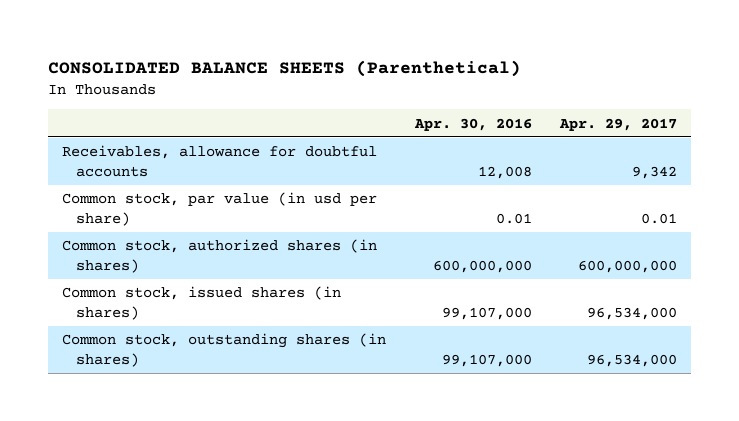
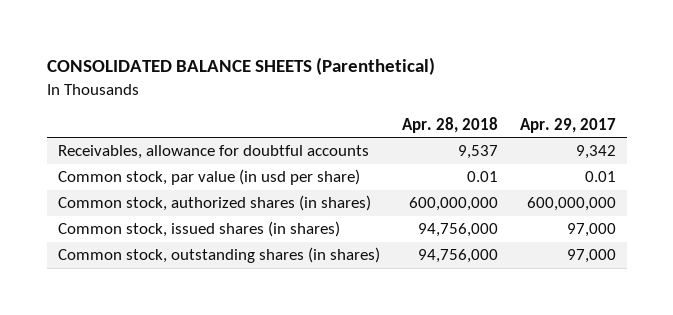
- | Apr. 30, 2016 | Apr. 29, 2017
+ | Apr. 28, 2018 | Apr. 29, 2017
- Common stock, issued shares (in shares) | 99,107,000 | 96,534,000
- Common stock, outstanding shares (in shares) | 99,107,000 | 96,534,000
+ Common stock, issued shares (in shares) | 94,756,000 | 97,000
+ Common stock, outstanding shares (in shares) | 94,756,000 | 97,000

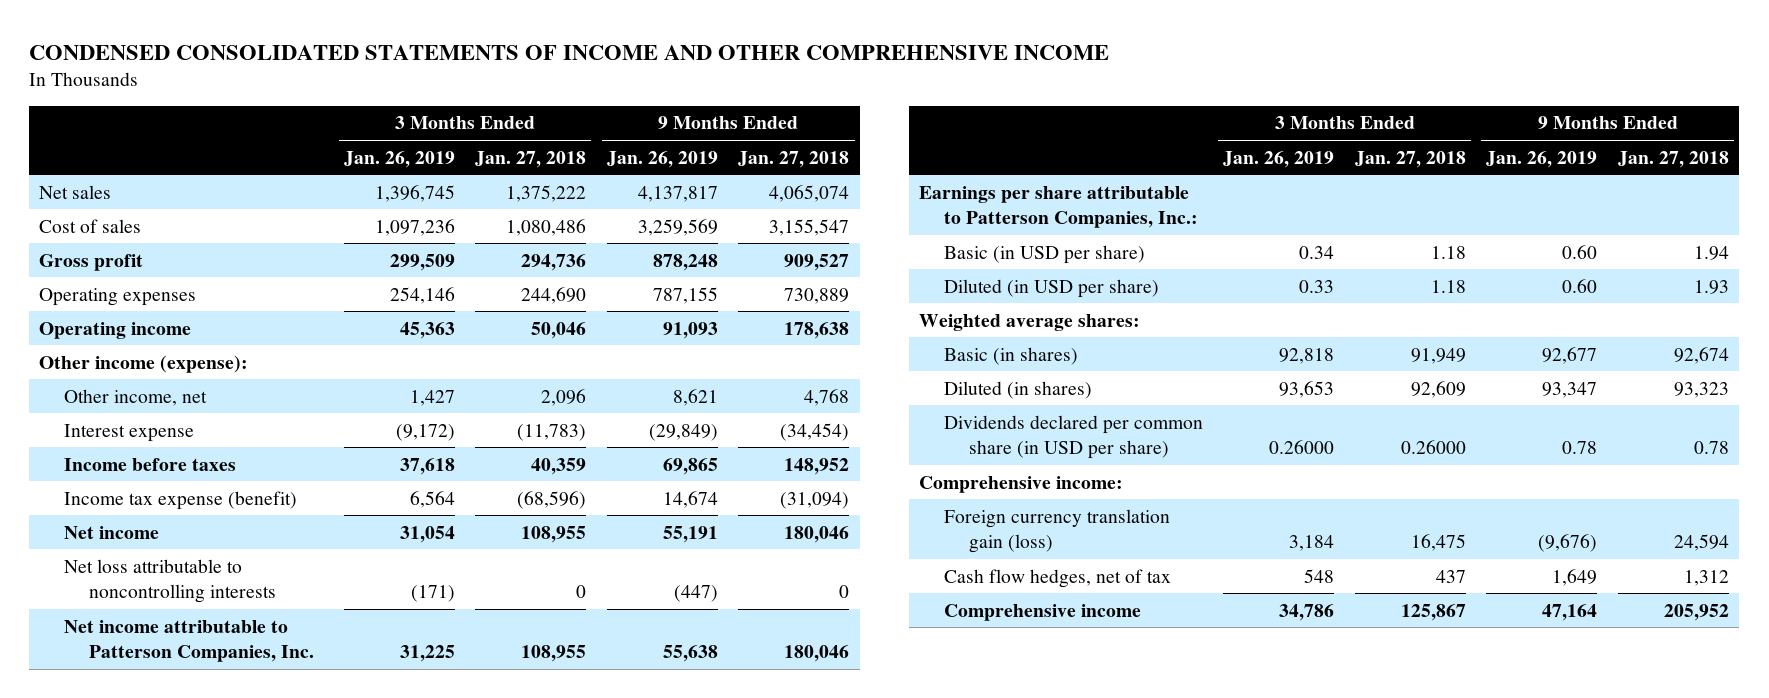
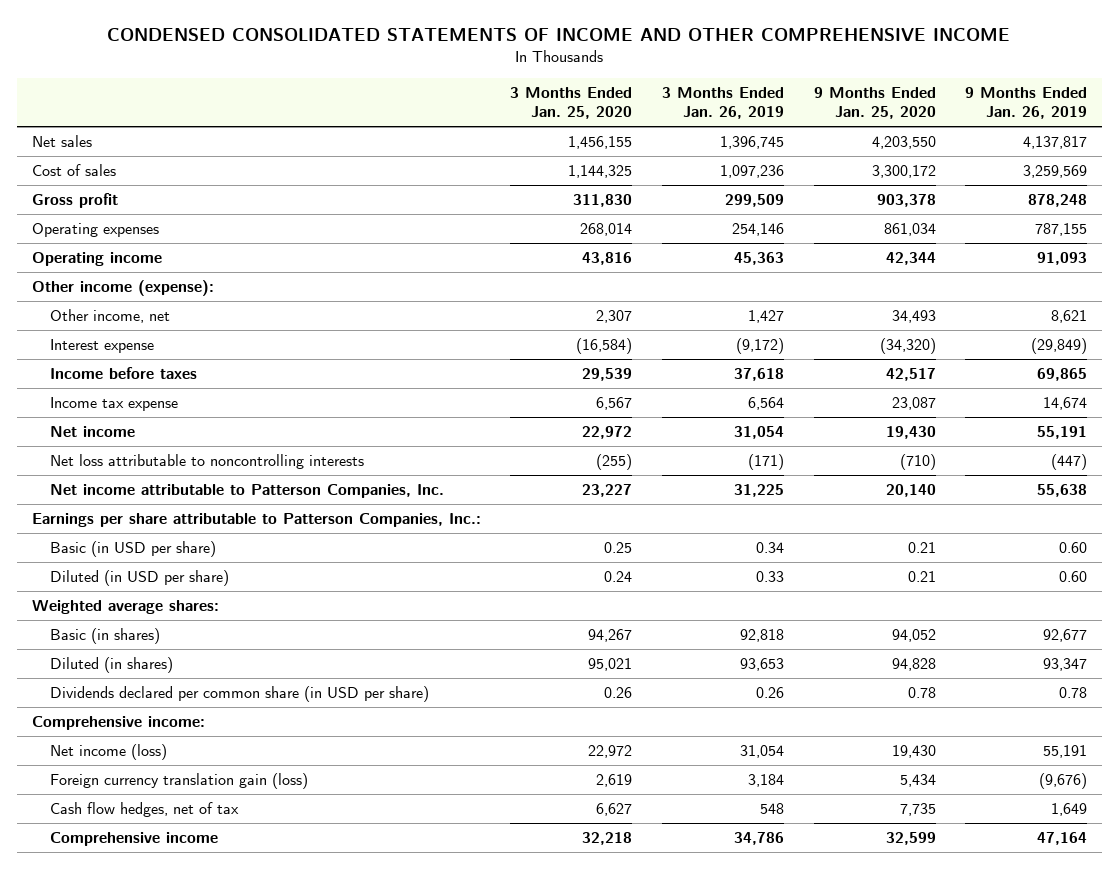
- | 3 Months Ended Jan. 26, 2019 | 3 Months Ended Jan. 27, 2018 | 9 Months Ended Jan. 26, 2019 | 9 Months Ended Jan. 27, 2018
+ | 3 Months Ended Jan. 25, 2020 | 3 Months Ended Jan. 26, 2019 | 9 Months Ended Jan. 25, 2020 | 9 Months Ended Jan. 26, 2019
- Income tax expense (benefit) | 6,564 | (68,596) | 14,674 | (31,094)
+ Income tax expense | 6,567 | 6,564 | 23,087 | 14,674
- Dividends declared per common share (in USD per share) | 0.26000 | 0.26000 | 0.78 | 0.78
+ Dividends declared per common share (in USD per share) | 0.26 | 0.26 | 0.78 | 0.78
+ Net income (loss) | 22,972 | 31,054 | 19,430 | 55,191

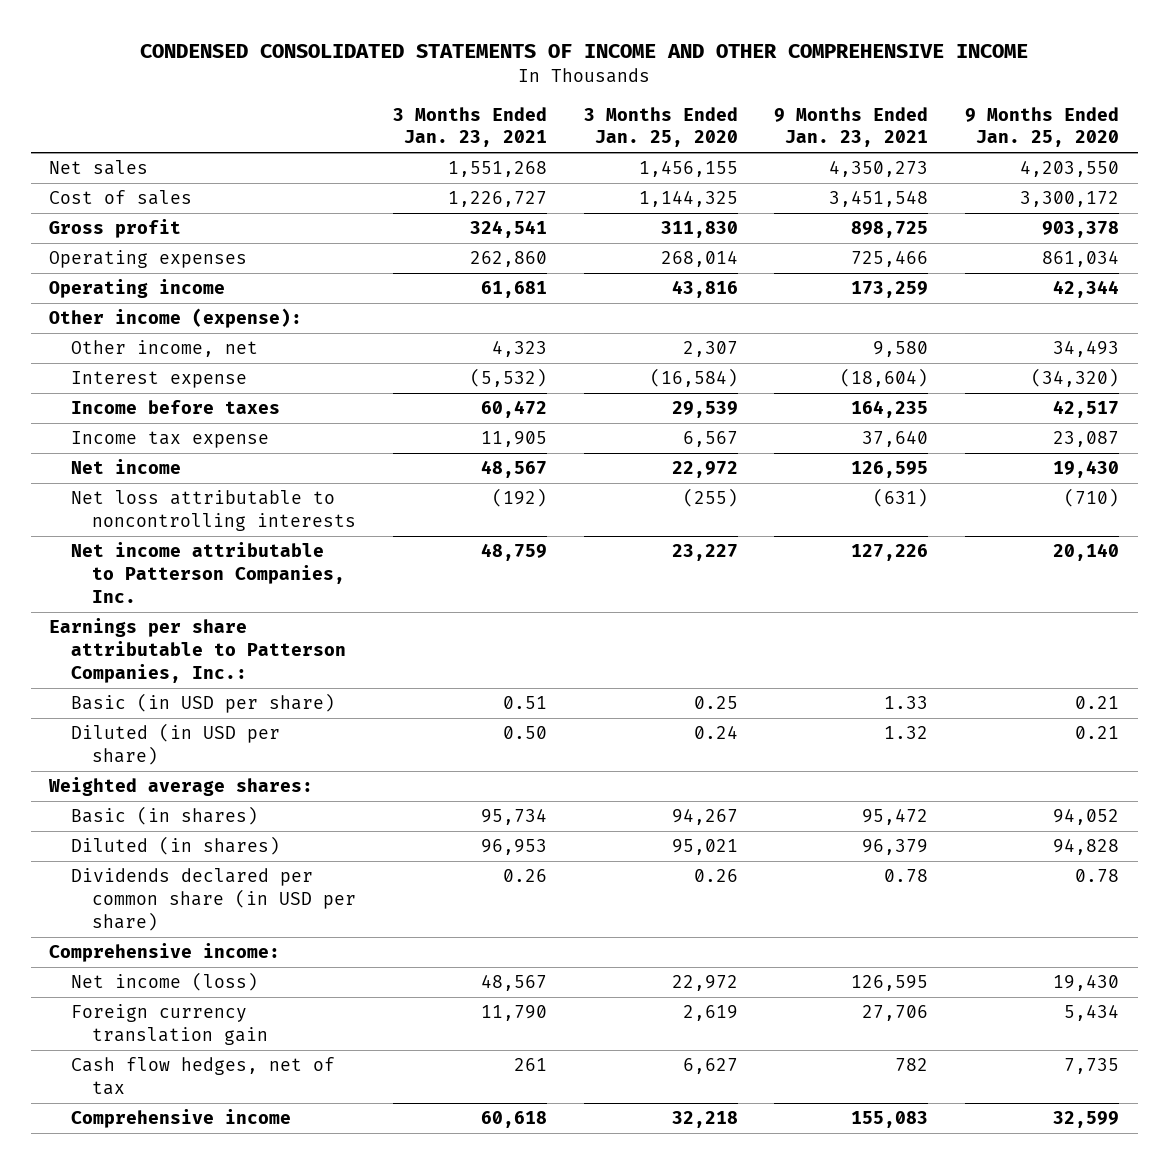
- | 3 Months Ended Jan. 25, 2020 | 3 Months Ended Jan. 26, 2019 | 9 Months Ended Jan. 25, 2020 | 9 Months Ended Jan. 26, 2019
+ | 3 Months Ended Jan. 23, 2021 | 3 Months Ended Jan. 25, 2020 | 9 Months Ended Jan. 23, 2021 | 9 Months Ended Jan. 25, 2020
- Foreign currency translation gain (loss) | 2,619 | 3,184 | 5,434 | (9,676)
+ Foreign currency translation gain | 11,790 | 2,619 | 27,706 | 5,434

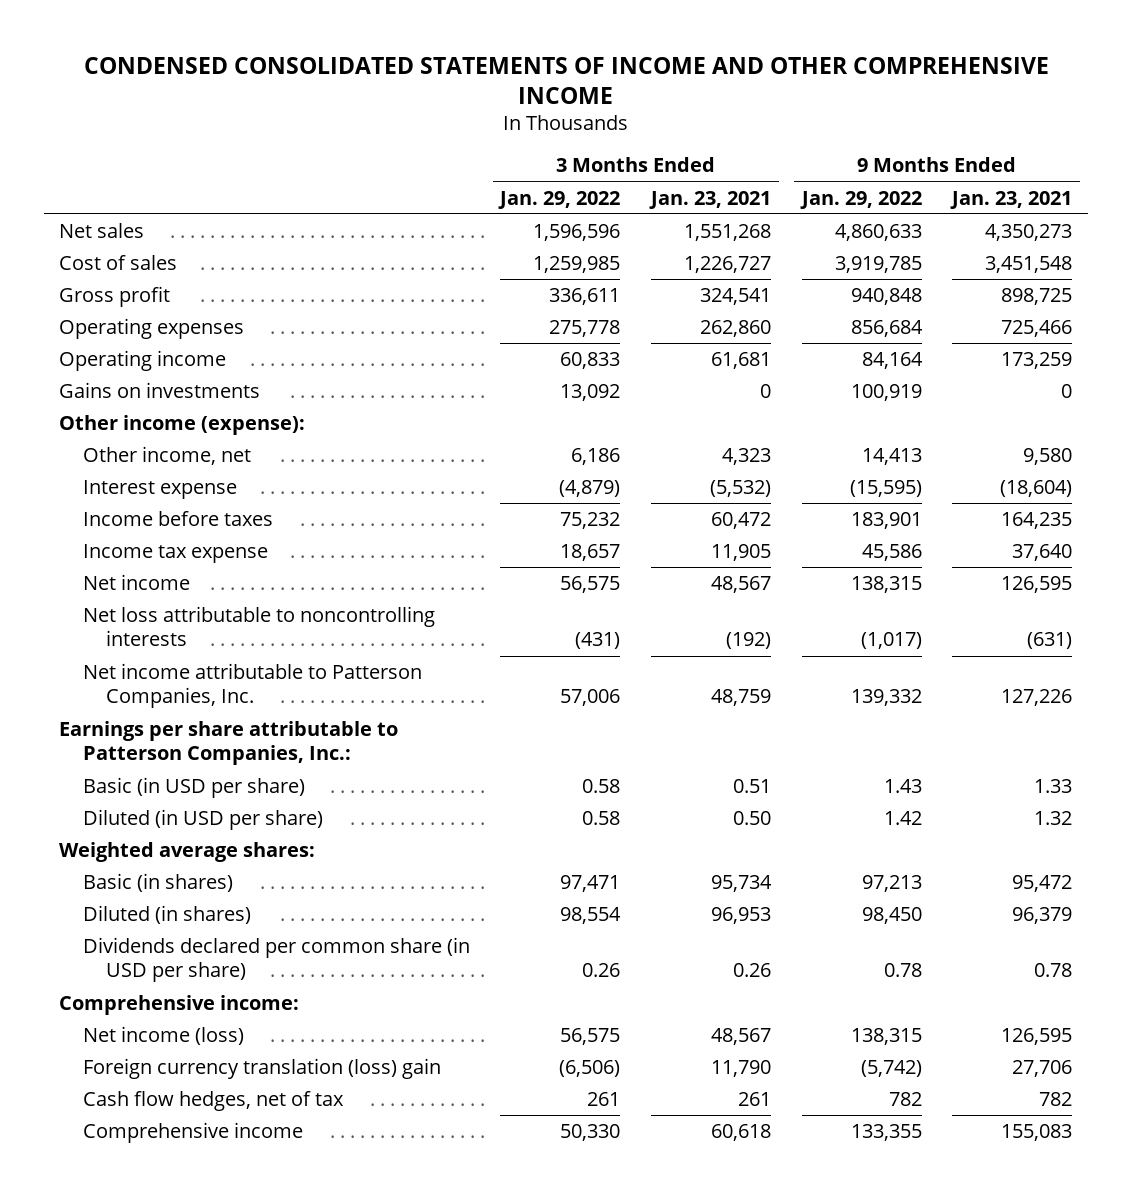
- | 3 Months Ended Jan. 23, 2021 | 3 Months Ended Jan. 25, 2020 | 9 Months Ended Jan. 23, 2021 | 9 Months Ended Jan. 25, 2020
+ | 3 Months Ended Jan. 29, 2022 | 3 Months Ended Jan. 23, 2021 | 9 Months Ended Jan. 29, 2022 | 9 Months Ended Jan. 23, 2021
+ Gains on investments | 13,092 | 0 | 100,919 | 0
- Foreign currency translation gain | 11,790 | 2,619 | 27,706 | 5,434
+ Foreign currency translation (loss) gain | (6,506) | 11,790 | (5,742) | 27,706

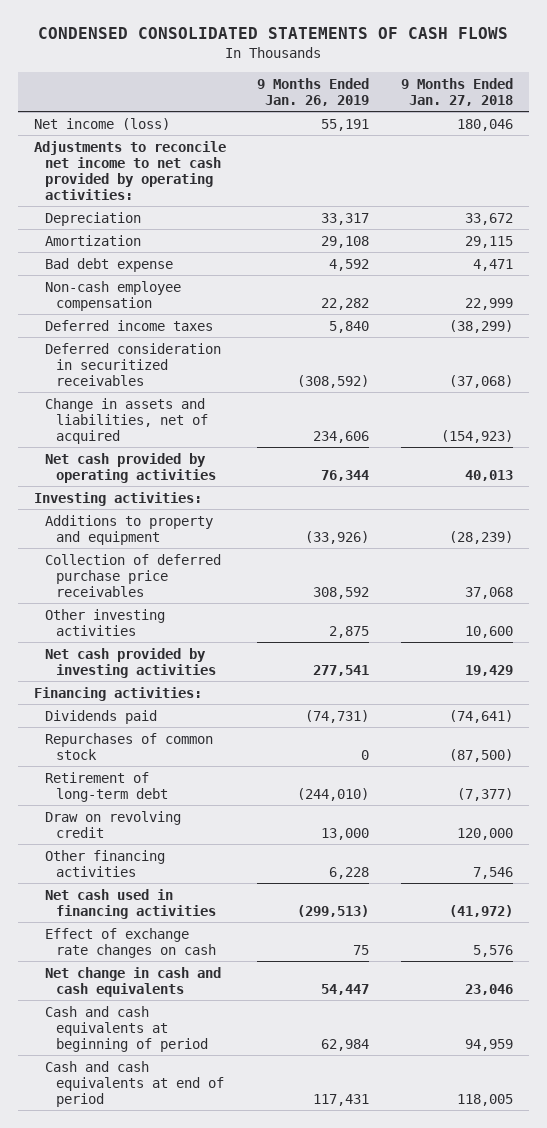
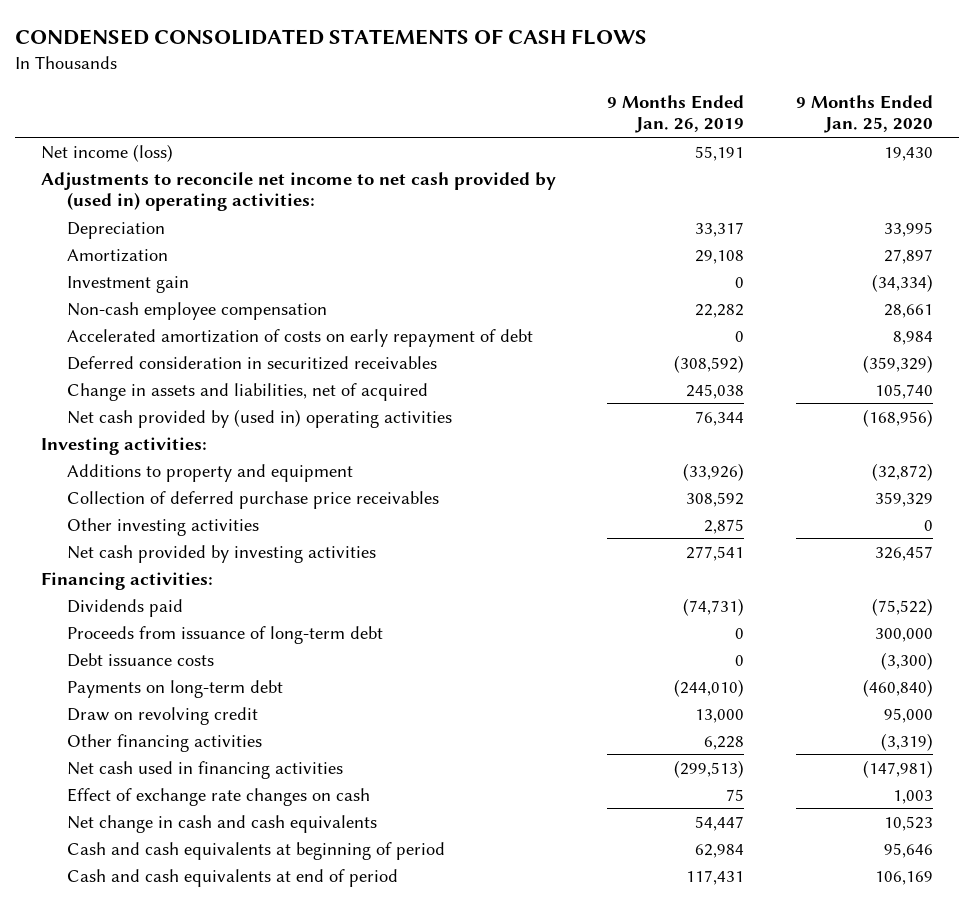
- | 9 Months Ended Jan. 26, 2019 | 9 Months Ended Jan. 27, 2018
+ | 9 Months Ended Jan. 26, 2019 | 9 Months Ended Jan. 25, 2020
- Adjustments to reconcile net income to net cash provided by operating activities:
+ Adjustments to reconcile net income to net cash provided by (used in) operating activities:
- Bad debt expense | 4,592 | 4,471
+ Investment gain | 0 | (34,334)
- Deferred income taxes | 5,840 | (38,299)
+ Accelerated amortization of costs on early repayment of debt | 0 | 8,984
- Change in assets and liabilities, net of acquired | 234,606 | (154,923)
- Net cash provided by operating activities | 76,344 | 40,013
+ Change in assets and liabilities, net of acquired | 245,038 | 105,740
+ Net cash provided by (used in) operating activities | 76,344 | (168,956)
- Repurchases of common stock | 0 | (87,500)
- Retirement of long-term debt | (244,010) | (7,377)
+ Proceeds from issuance of long-term debt | 0 | 300,000
+ Debt issuance costs | 0 | (3,300)
+ Payments on long-term debt | (244,010) | (460,840)

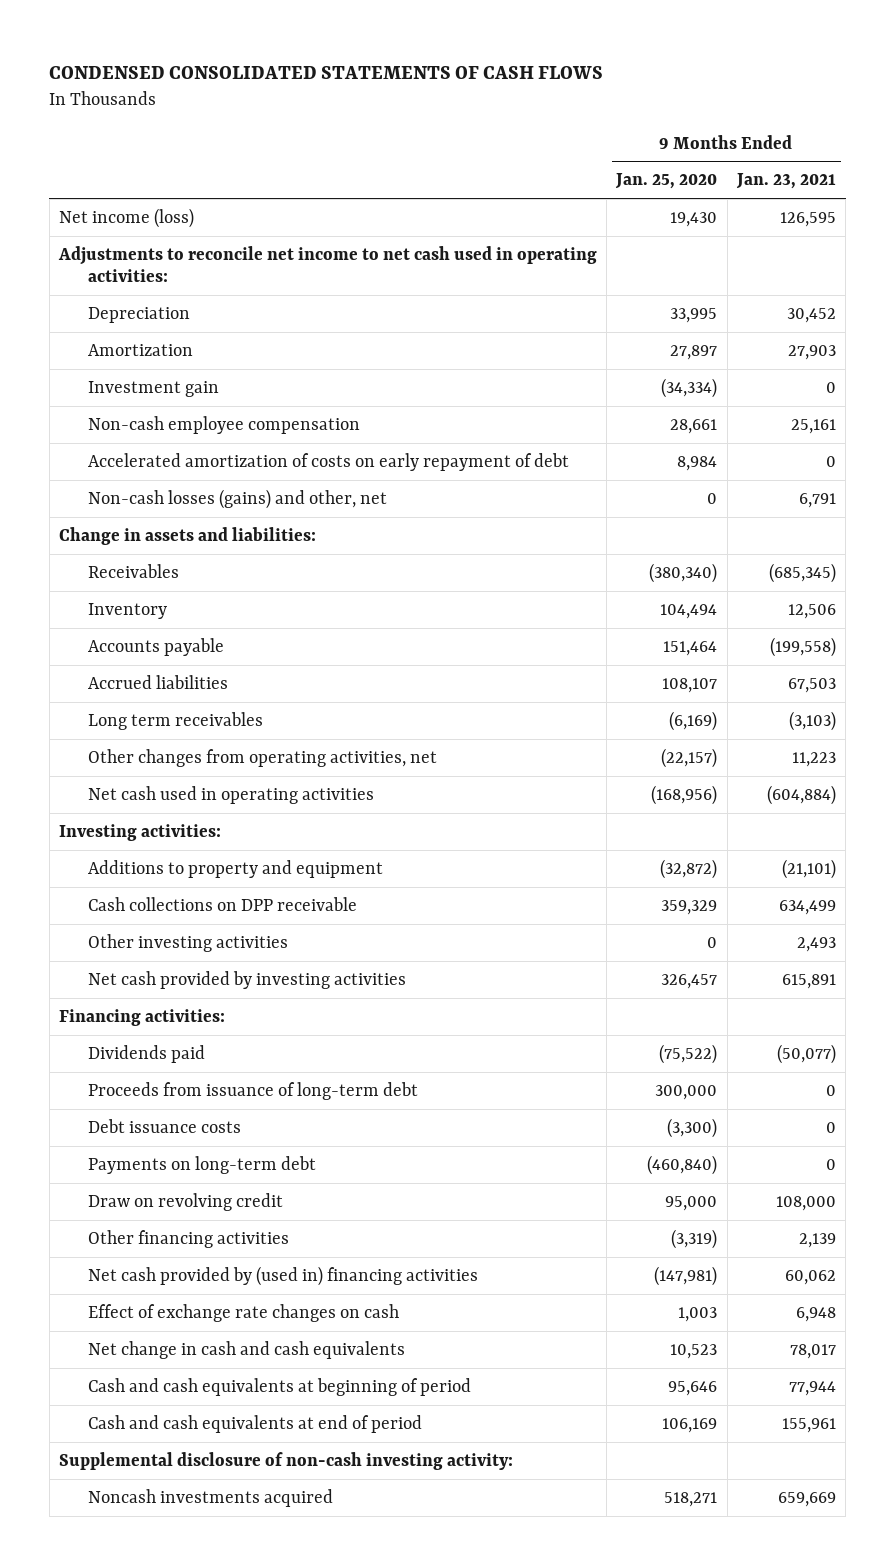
- | 9 Months Ended Jan. 26, 2019 | 9 Months Ended Jan. 25, 2020
+ | 9 Months Ended Jan. 25, 2020 | 9 Months Ended Jan. 23, 2021
- Adjustments to reconcile net income to net cash provided by (used in) operating activities:
+ Adjustments to reconcile net income to net cash used in operating activities:
- Deferred consideration in securitized receivables | (308,592) | (359,329)
- Change in assets and liabilities, net of acquired | 245,038 | 105,740
- Net cash provided by (used in) operating activities | 76,344 | (168,956)
+ Non-cash losses (gains) and other, net | 0 | 6,791
+ Change in assets and liabilities:
+ Receivables | (380,340) | (685,345)
+ Inventory | 104,494 | 12,506
+ Accounts payable | 151,464 | (199,558)
+ Accrued liabilities | 108,107 | 67,503
+ Long term receivables | (6,169) | (3,103)
+ Other changes from operating activities, net | (22,157) | 11,223
+ Net cash used in operating activities | (168,956) | (604,884)
- Collection of deferred purchase price receivables | 308,592 | 359,329
+ Cash collections on DPP receivable | 359,329 | 634,499
- Net cash used in financing activities | (299,513) | (147,981)
+ Net cash provided by (used in) financing activities | (147,981) | 60,062
+ Supplemental disclosure of non-cash investing activity:
+ Noncash investments acquired | 518,271 | 659,669

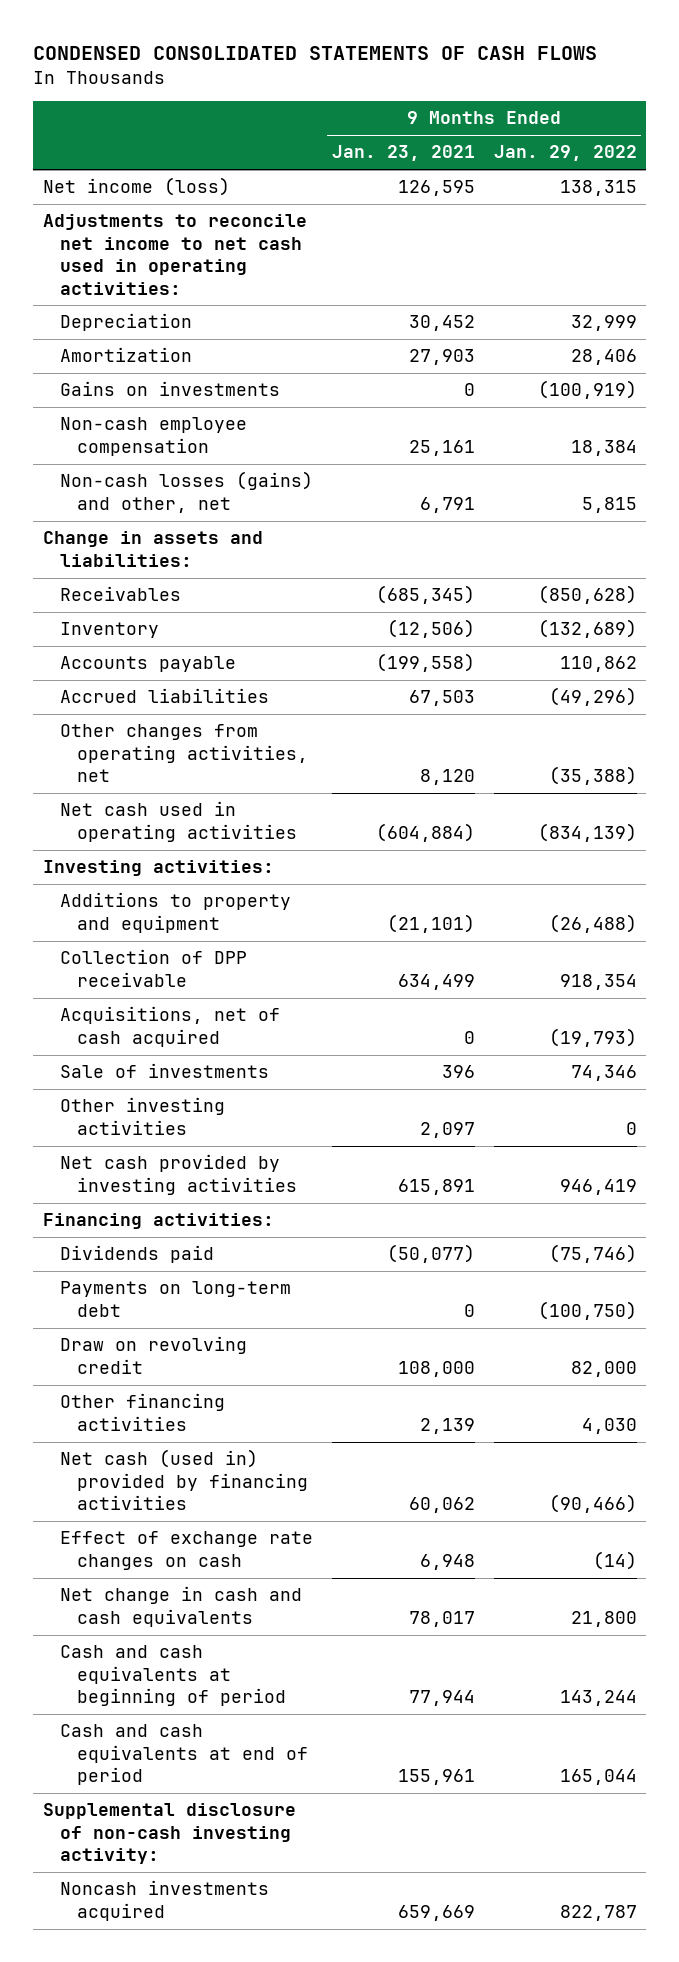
- | 9 Months Ended Jan. 25, 2020 | 9 Months Ended Jan. 23, 2021
+ | 9 Months Ended Jan. 23, 2021 | 9 Months Ended Jan. 29, 2022
- Investment gain | (34,334) | 0
+ Gains on investments | 0 | (100,919)
- Accelerated amortization of costs on early repayment of debt | 8,984 | 0
- Inventory | 104,494 | 12,506
+ Inventory | (12,506) | (132,689)
- Long term receivables | (6,169) | (3,103)
- Other changes from operating activities, net | (22,157) | 11,223
+ Other changes from operating activities, net | 8,120 | (35,388)
- Cash collections on DPP receivable | 359,329 | 634,499
- Other investing activities | 0 | 2,493
+ Collection of DPP receivable | 634,499 | 918,354
+ Acquisitions, net of cash acquired | 0 | (19,793)
+ Sale of investments | 396 | 74,346
+ Other investing activities | 2,097 | 0
- Proceeds from issuance of long-term debt | 300,000 | 0
- Debt issuance costs | (3,300) | 0
- Net cash provided by (used in) financing activities | (147,981) | 60,062
+ Net cash (used in) provided by financing activities | 60,062 | (90,466)

